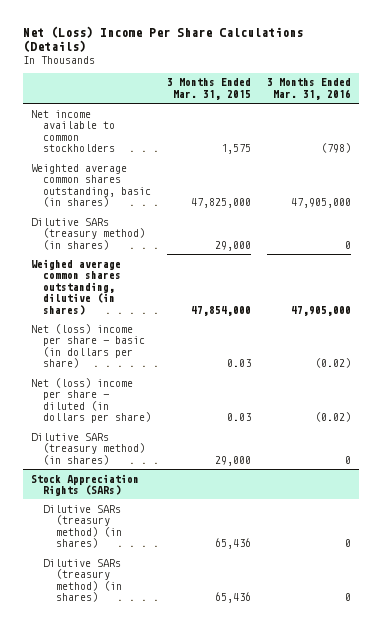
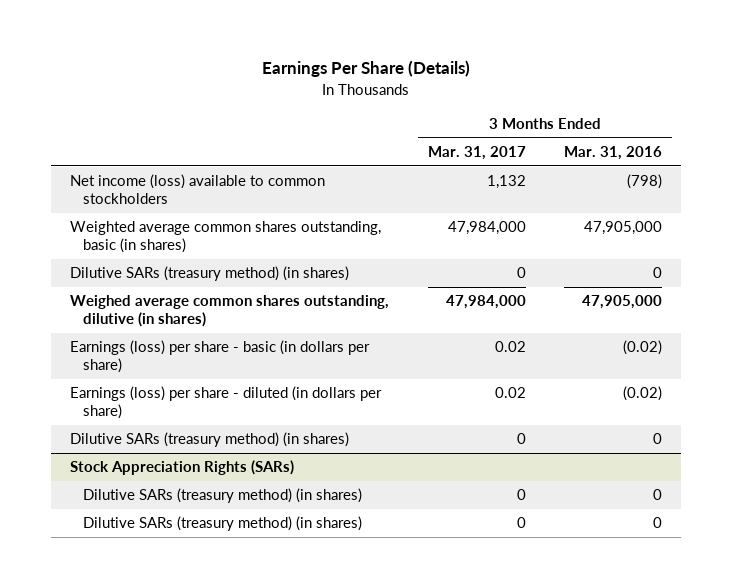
- Net (Loss) Income Per Share Calculations (Details)
+ Earnings Per Share (Details)
- | 3 Months Ended Mar. 31, 2015 | 3 Months Ended Mar. 31, 2016
+ | 3 Months Ended Mar. 31, 2017 | 3 Months Ended Mar. 31, 2016
- Net income available to common stockholders | 1,575 | (798)
+ Net income (loss) available to common stockholders | 1,132 | (798)
- Net (loss) income per share - basic (in dollars per share) | 0.03 | (0.02)
- Net (loss) income per share - diluted (in dollars per share) | 0.03 | (0.02)
+ Earnings (loss) per share - basic (in dollars per share) | 0.02 | (0.02)
+ Earnings (loss) per share - diluted (in dollars per share) | 0.02 | (0.02)

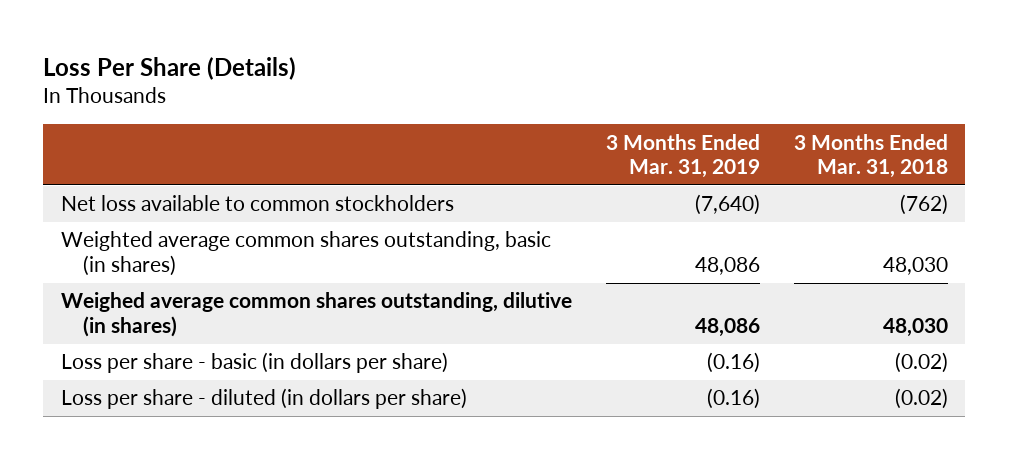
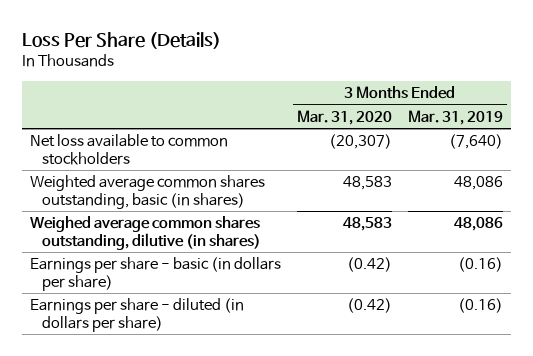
- | 3 Months Ended Mar. 31, 2019 | 3 Months Ended Mar. 31, 2018
+ | 3 Months Ended Mar. 31, 2020 | 3 Months Ended Mar. 31, 2019
- Loss per share - basic (in dollars per share) | (0.16) | (0.02)
- Loss per share - diluted (in dollars per share) | (0.16) | (0.02)
+ Earnings per share - basic (in dollars per share) | (0.42) | (0.16)
+ Earnings per share - diluted (in dollars per share) | (0.42) | (0.16)

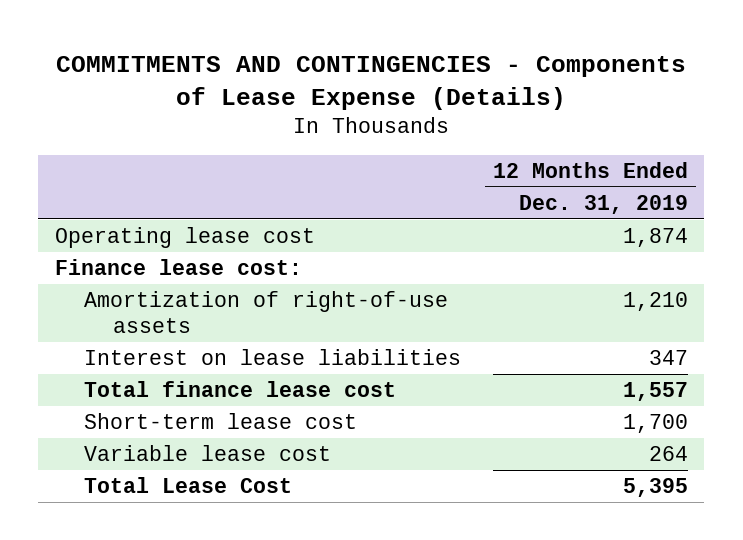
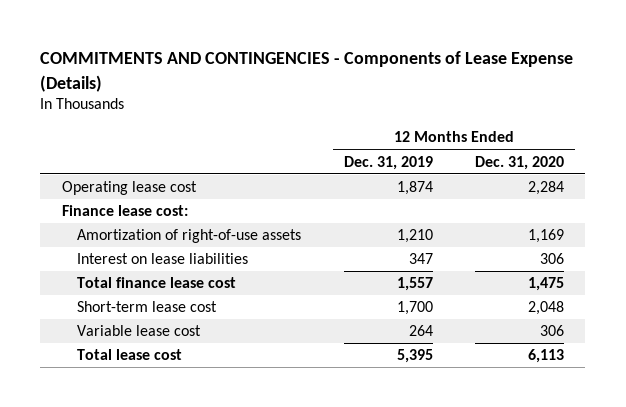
- | 12 Months Ended Dec. 31, 2019
+ | 12 Months Ended Dec. 31, 2019 | 12 Months Ended Dec. 31, 2020
- Total Lease Cost | 5,395
+ Total lease cost | 5,395 | 6,113

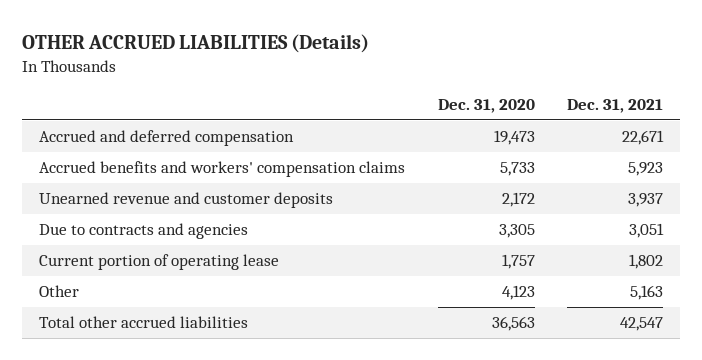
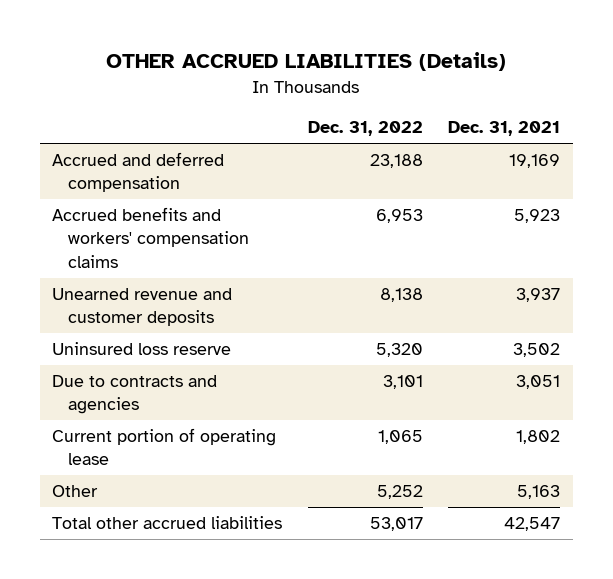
- | Dec. 31, 2020 | Dec. 31, 2021
+ | Dec. 31, 2022 | Dec. 31, 2021
- Accrued and deferred compensation | 19,473 | 22,671
+ Accrued and deferred compensation | 23,188 | 19,169
+ Uninsured loss reserve | 5,320 | 3,502

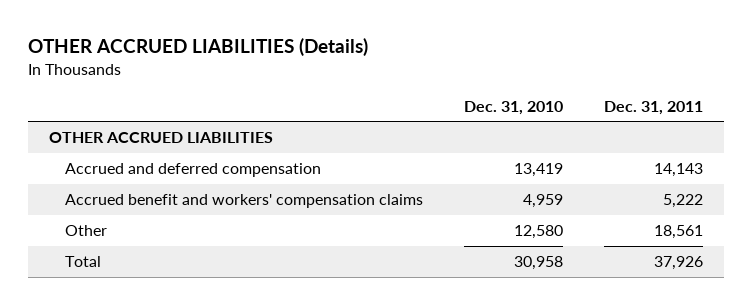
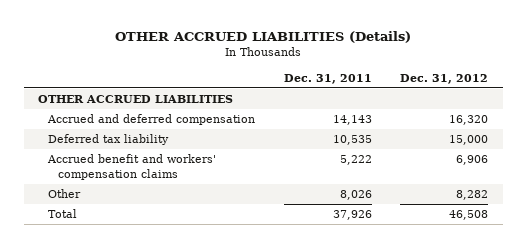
- | Dec. 31, 2010 | Dec. 31, 2011
+ | Dec. 31, 2011 | Dec. 31, 2012
+ Deferred tax liability | 10,535 | 15,000
- Other | 12,580 | 18,561
+ Other | 8,026 | 8,282

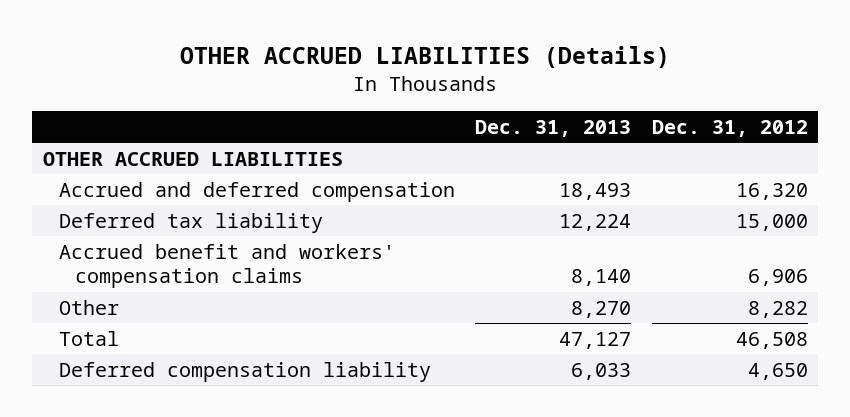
- | Dec. 31, 2011 | Dec. 31, 2012
+ | Dec. 31, 2013 | Dec. 31, 2012
+ Deferred compensation liability | 6,033 | 4,650

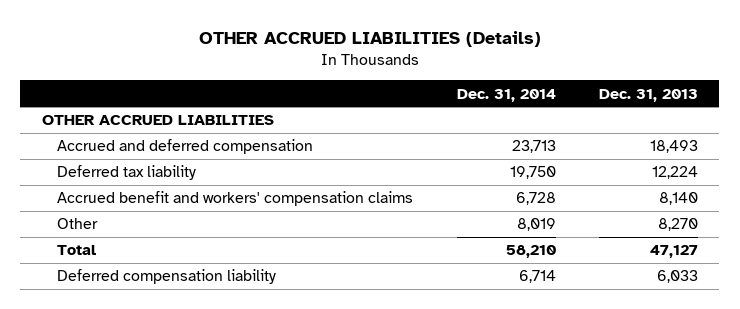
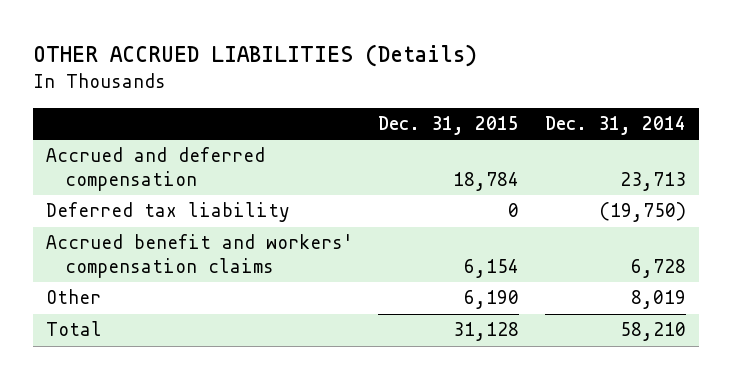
- | Dec. 31, 2014 | Dec. 31, 2013
+ | Dec. 31, 2015 | Dec. 31, 2014
- OTHER ACCRUED LIABILITIES
- Deferred tax liability | 19,750 | 12,224
+ Deferred tax liability | 0 | (19,750)
- Deferred compensation liability | 6,714 | 6,033

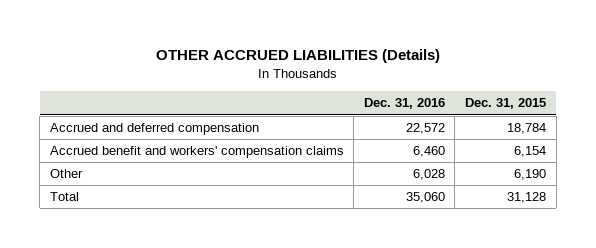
- | Dec. 31, 2015 | Dec. 31, 2014
+ | Dec. 31, 2016 | Dec. 31, 2015
- Deferred tax liability | 0 | (19,750)

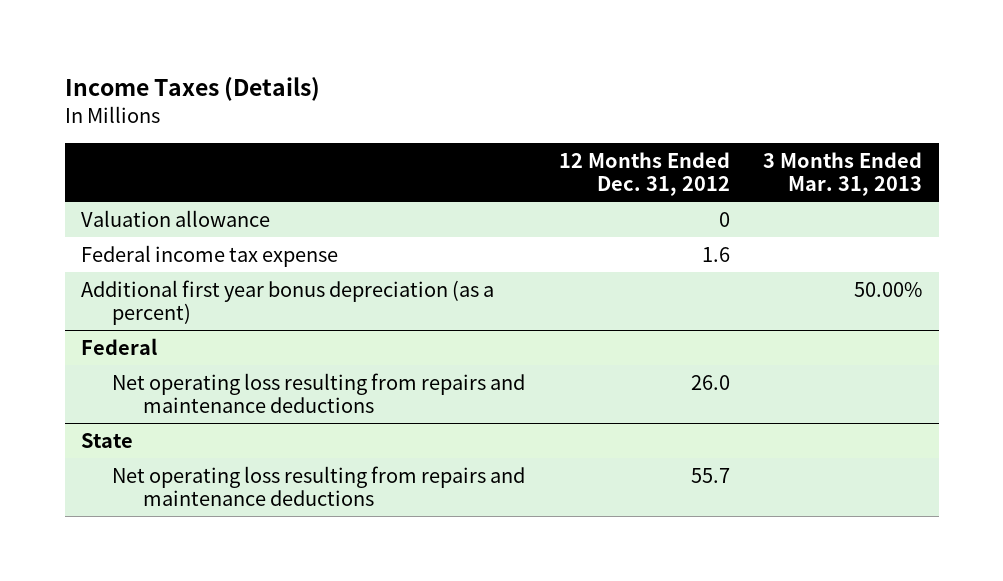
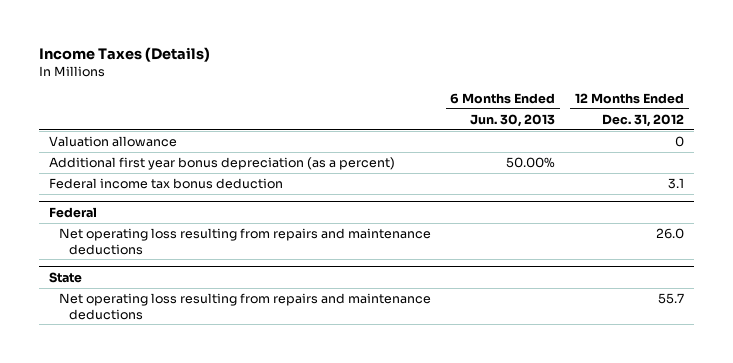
- | 12 Months Ended Dec. 31, 2012 | 3 Months Ended Mar. 31, 2013
+ | 6 Months Ended Jun. 30, 2013 | 12 Months Ended Dec. 31, 2012
- Federal income tax expense | 1.6 |
+ Federal income tax bonus deduction | | 3.1

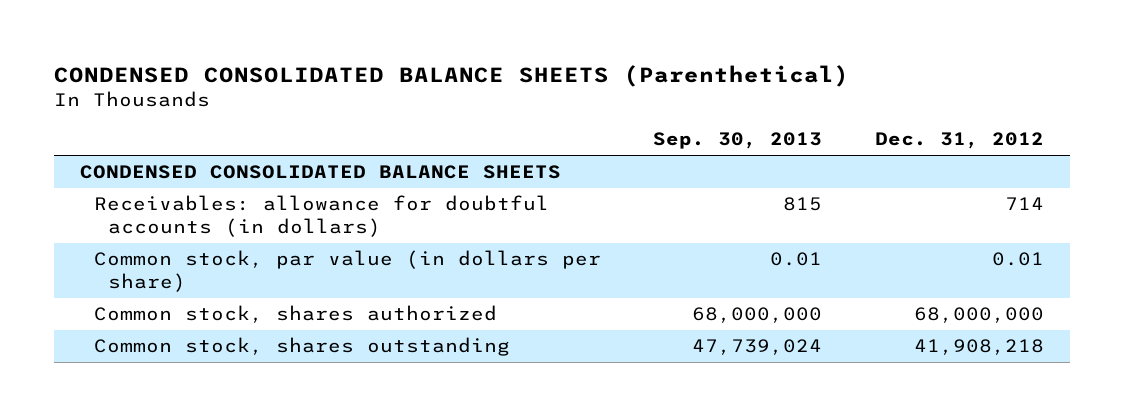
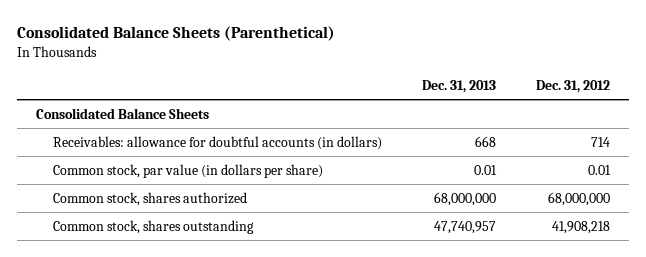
- CONDENSED CONSOLIDATED BALANCE SHEETS (Parenthetical)
+ Consolidated Balance Sheets (Parenthetical)
- | Sep. 30, 2013 | Dec. 31, 2012
+ | Dec. 31, 2013 | Dec. 31, 2012
- CONDENSED CONSOLIDATED BALANCE SHEETS
+ Consolidated Balance Sheets

